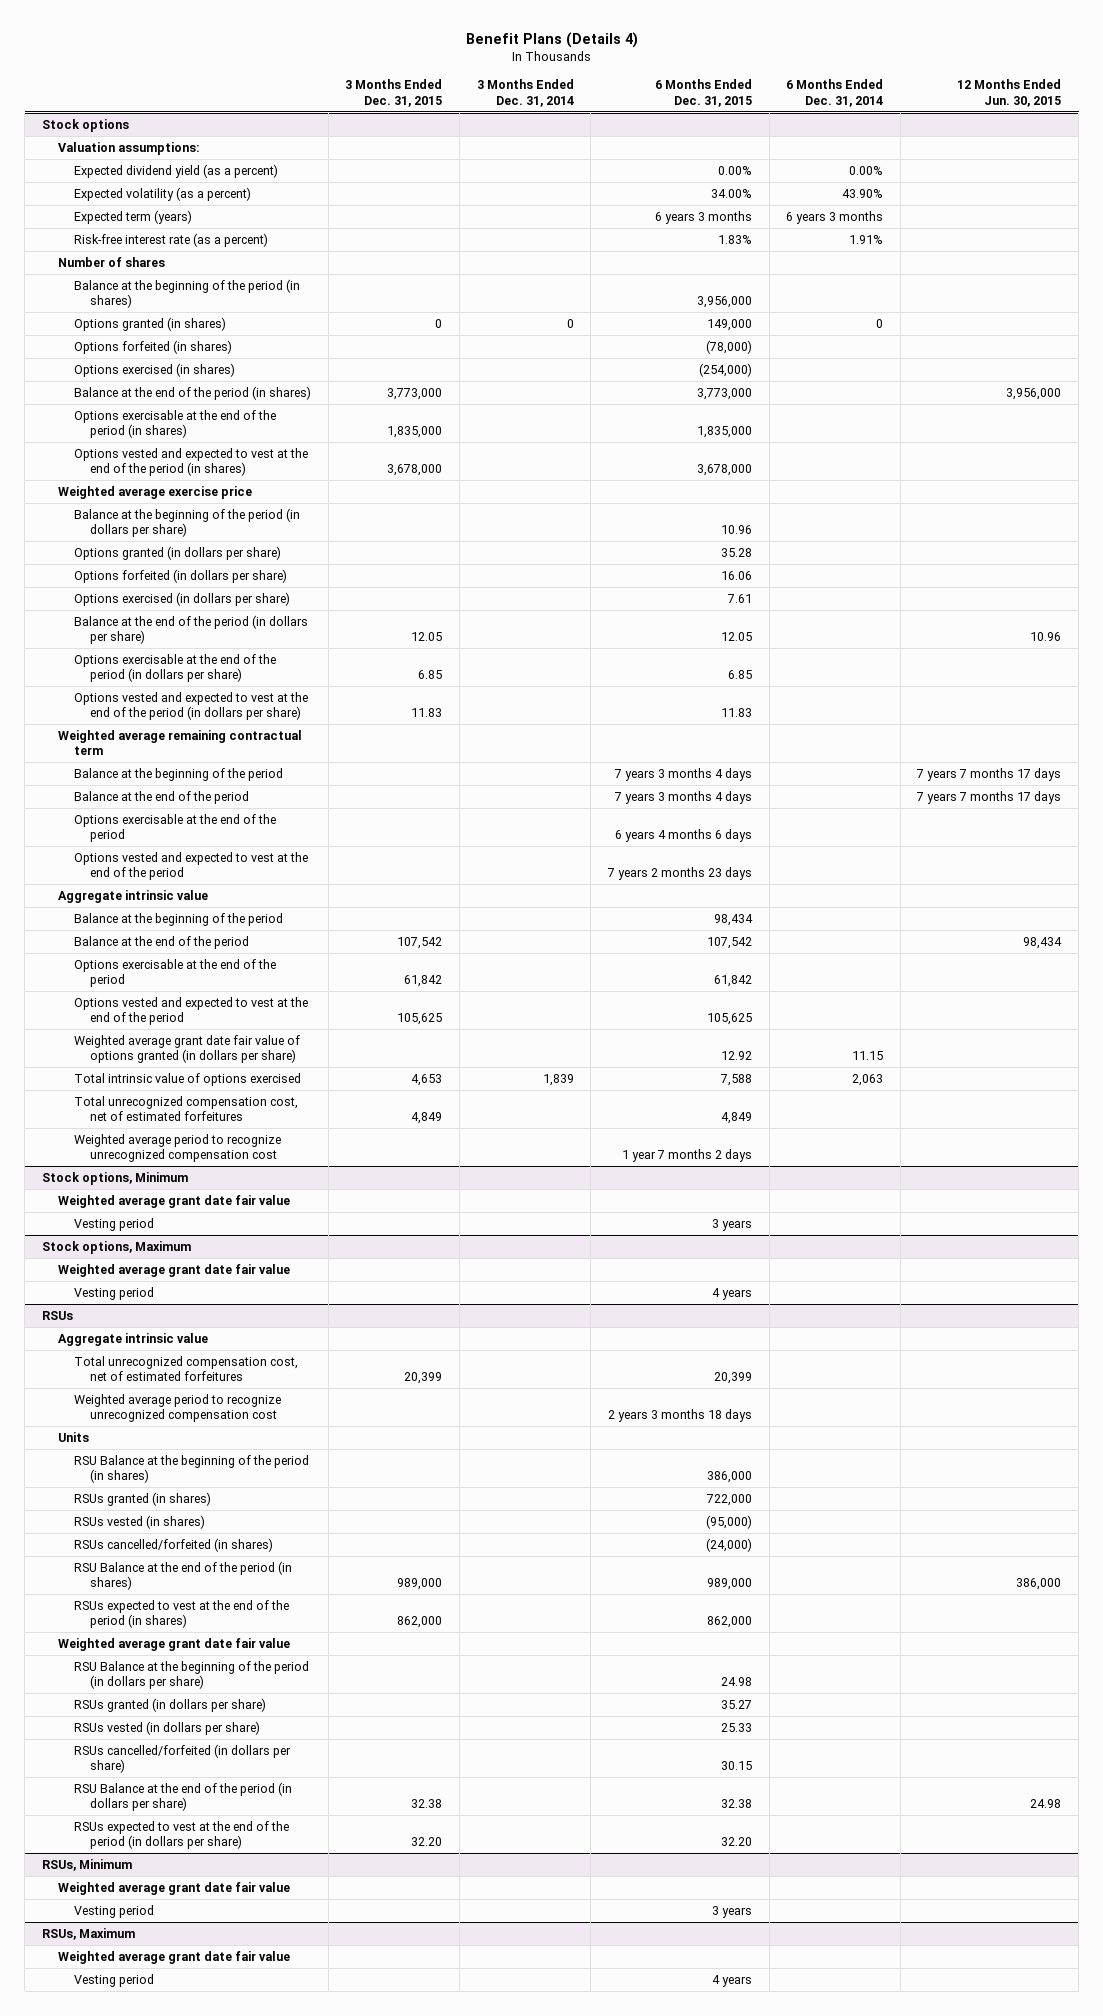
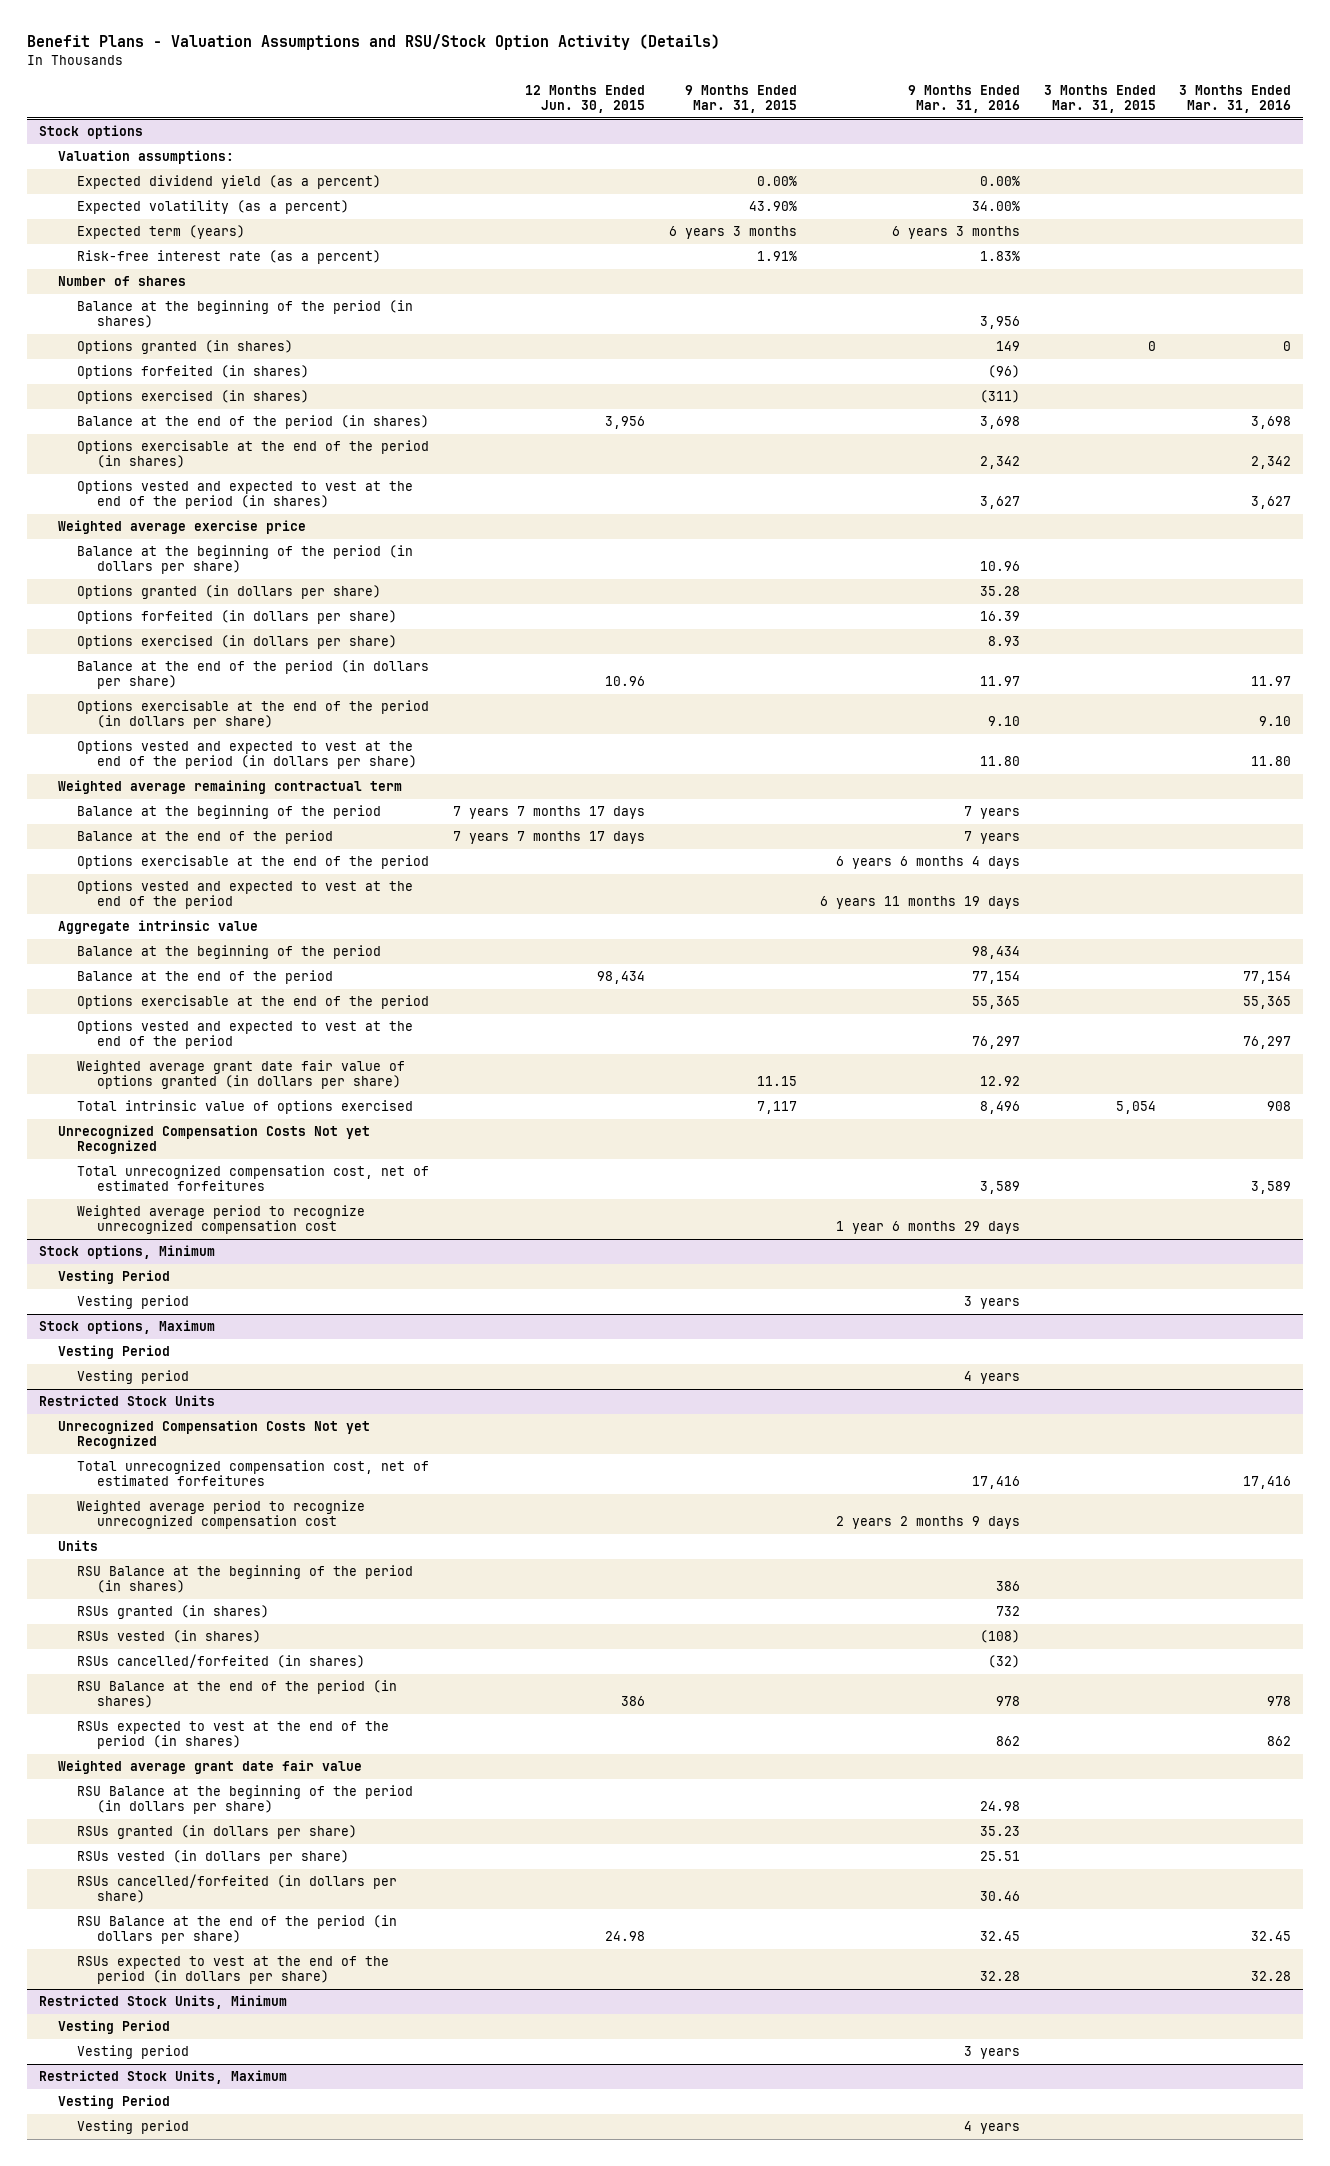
- Benefit Plans (Details 4)
+ Benefit Plans - Valuation Assumptions and RSU/Stock Option Activity (Details)
- | 3 Months Ended Dec. 31, 2015 | 3 Months Ended Dec. 31, 2014 | 6 Months Ended Dec. 31, 2015 | 6 Months Ended Dec. 31, 2014 | 12 Months Ended Jun. 30, 2015
+ | 12 Months Ended Jun. 30, 2015 | 9 Months Ended Mar. 31, 2015 | 9 Months Ended Mar. 31, 2016 | 3 Months Ended Mar. 31, 2015 | 3 Months Ended Mar. 31, 2016
@ Stock options
- Balance at the end of the period (in shares) | 3,773,000 | | 3,773,000 | | 3,956,000
+ Balance at the end of the period (in shares) | 3,956 | | 3,698 | | 3,698
+ Unrecognized Compensation Costs Not yet Recognized
@ Stock options, Minimum
- Weighted average grant date fair value
+ Vesting Period
@ Stock options, Maximum
- Weighted average grant date fair value
+ Vesting Period
- RSUs
- Aggregate intrinsic value
+ Restricted Stock Units
+ Unrecognized Compensation Costs Not yet Recognized
- RSU Balance at the end of the period (in shares) | 989,000 | | 989,000 | | 386,000
+ RSU Balance at the end of the period (in shares) | 386 | | 978 | | 978
- RSUs, Minimum
- Weighted average grant date fair value
- Vesting period | | | 3 years | |
- RSUs, Maximum
- Weighted average grant date fair value
- Vesting period | | | 4 years | |
+ Restricted Stock Units, Minimum
+ Vesting Period
+ Vesting period | | | 3 years | |
+ Restricted Stock Units, Maximum
+ Vesting Period
+ Vesting period | | | 4 years | |

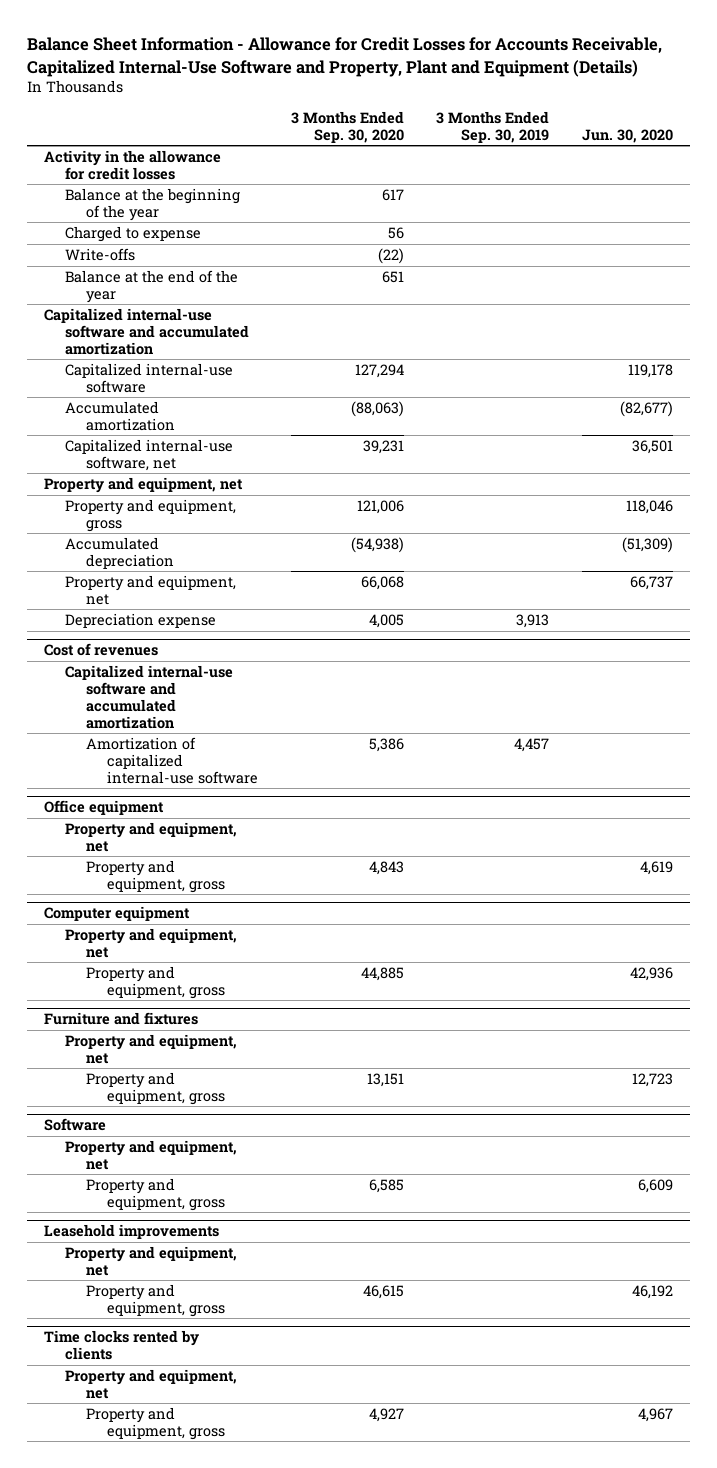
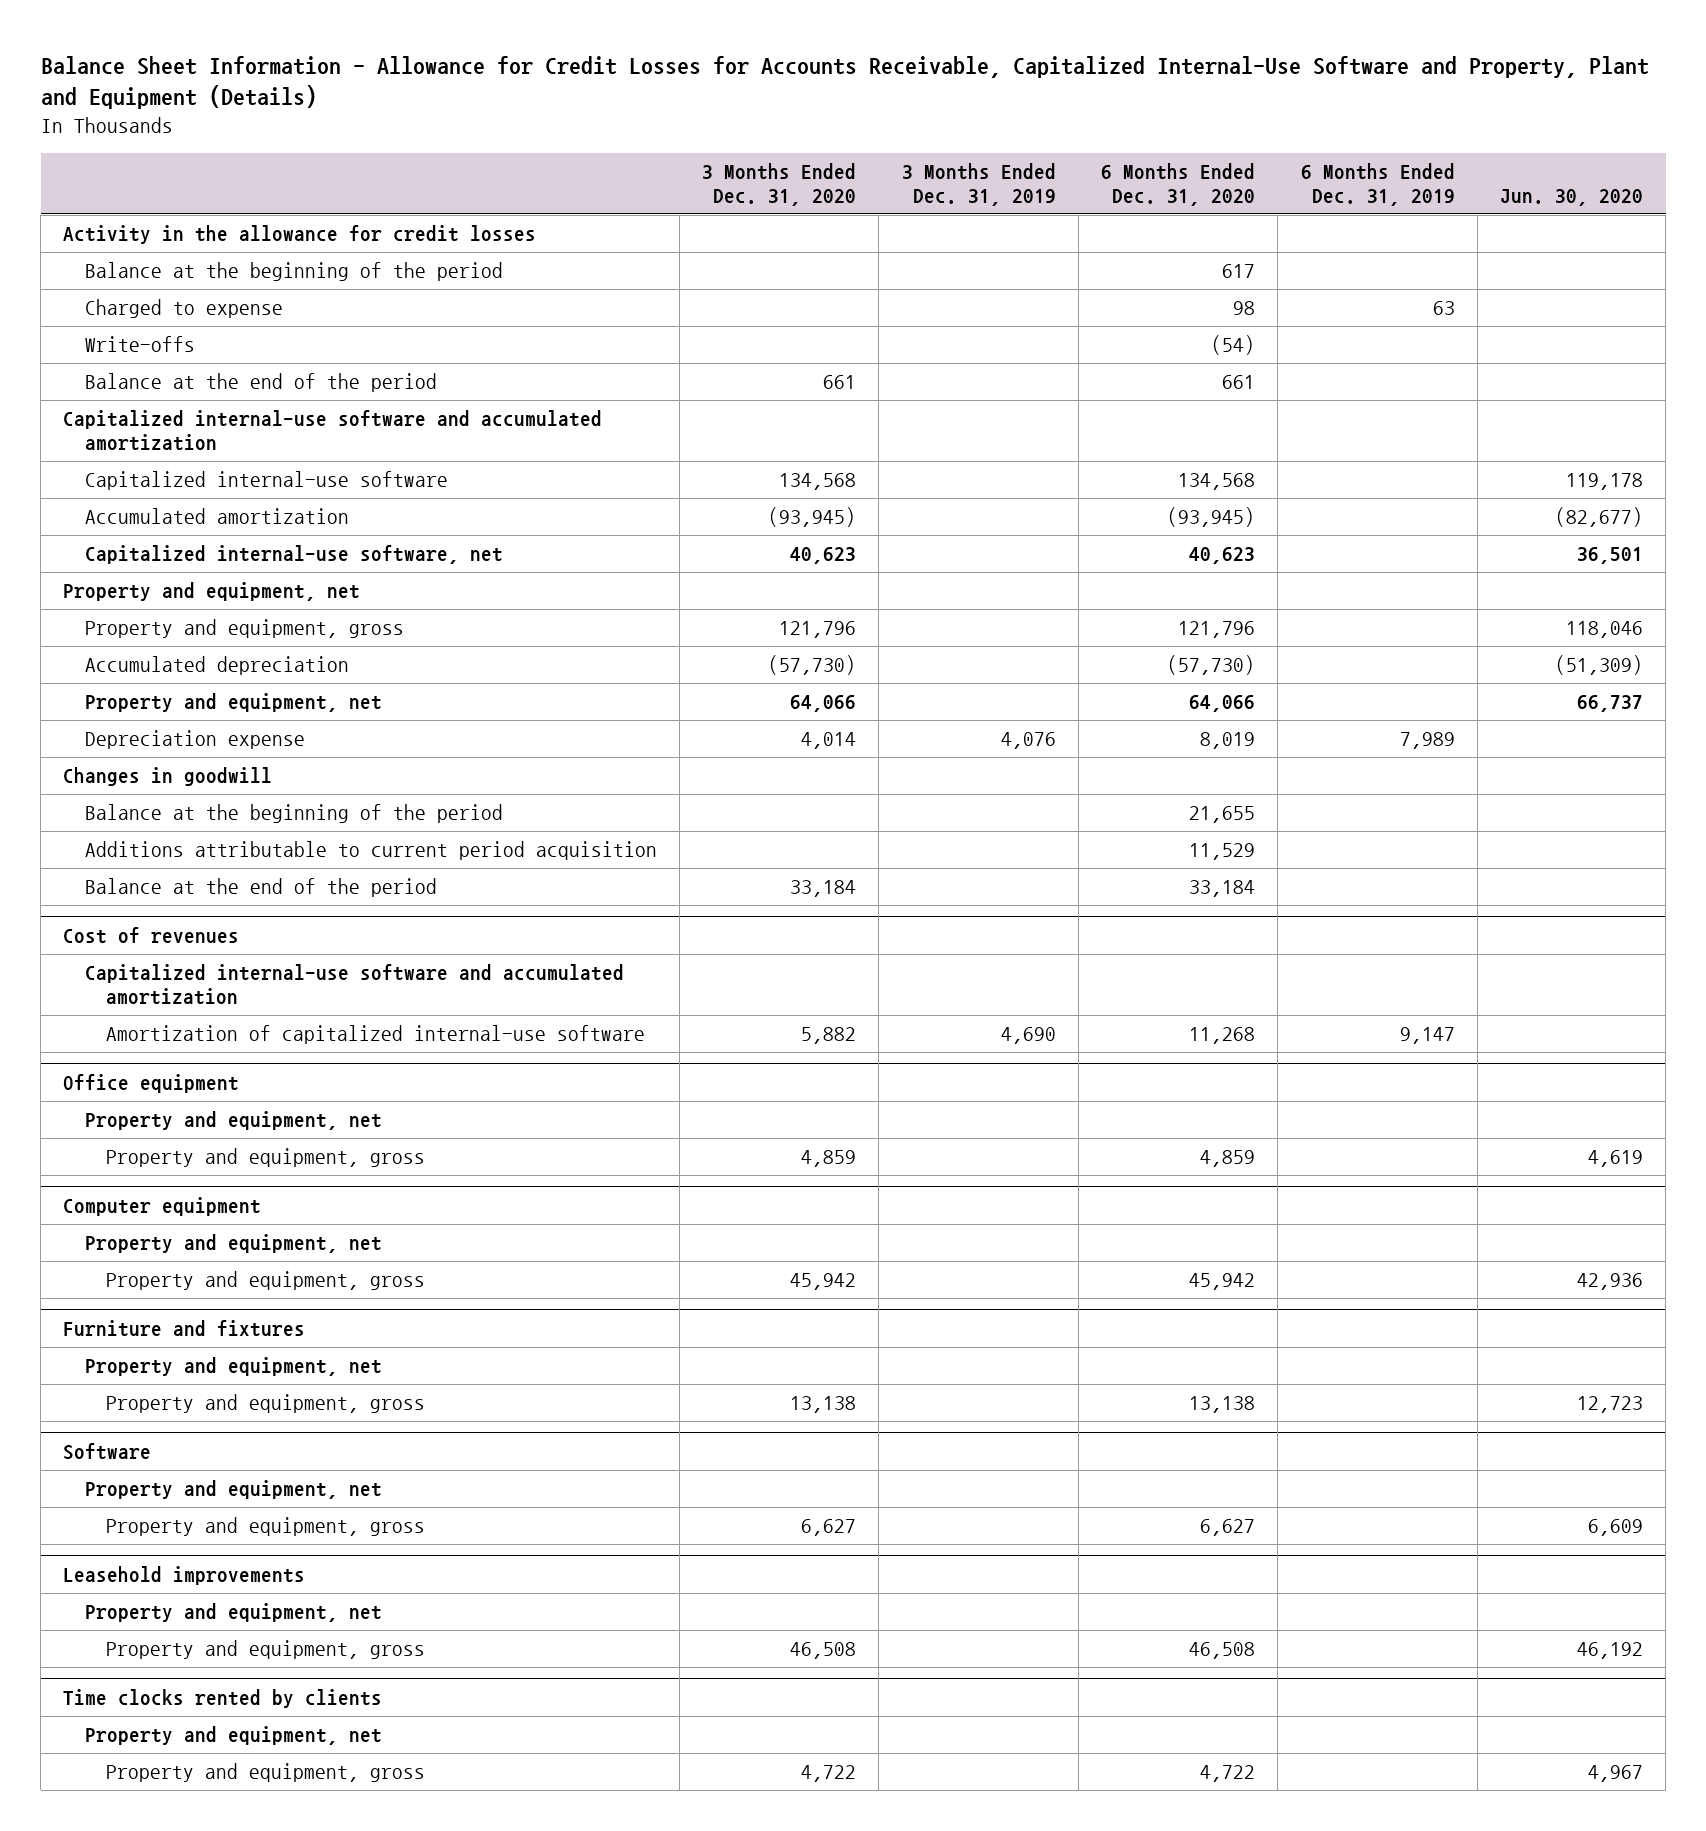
- | 3 Months Ended Sep. 30, 2020 | 3 Months Ended Sep. 30, 2019 | Jun. 30, 2020
+ | 3 Months Ended Dec. 31, 2020 | 3 Months Ended Dec. 31, 2019 | 6 Months Ended Dec. 31, 2020 | 6 Months Ended Dec. 31, 2019 | Jun. 30, 2020
- Balance at the beginning of the year | 617 | |
+ Balance at the beginning of the period | | | 617 | |
- Balance at the end of the year | 651 | |
+ Balance at the end of the period | 661 | | 661 | |
+ Changes in goodwill
+ Balance at the beginning of the period | | | 21,655 | |
+ Additions attributable to current period acquisition | | | 11,529 | |
+ Balance at the end of the period | 33,184 | | 33,184 | |

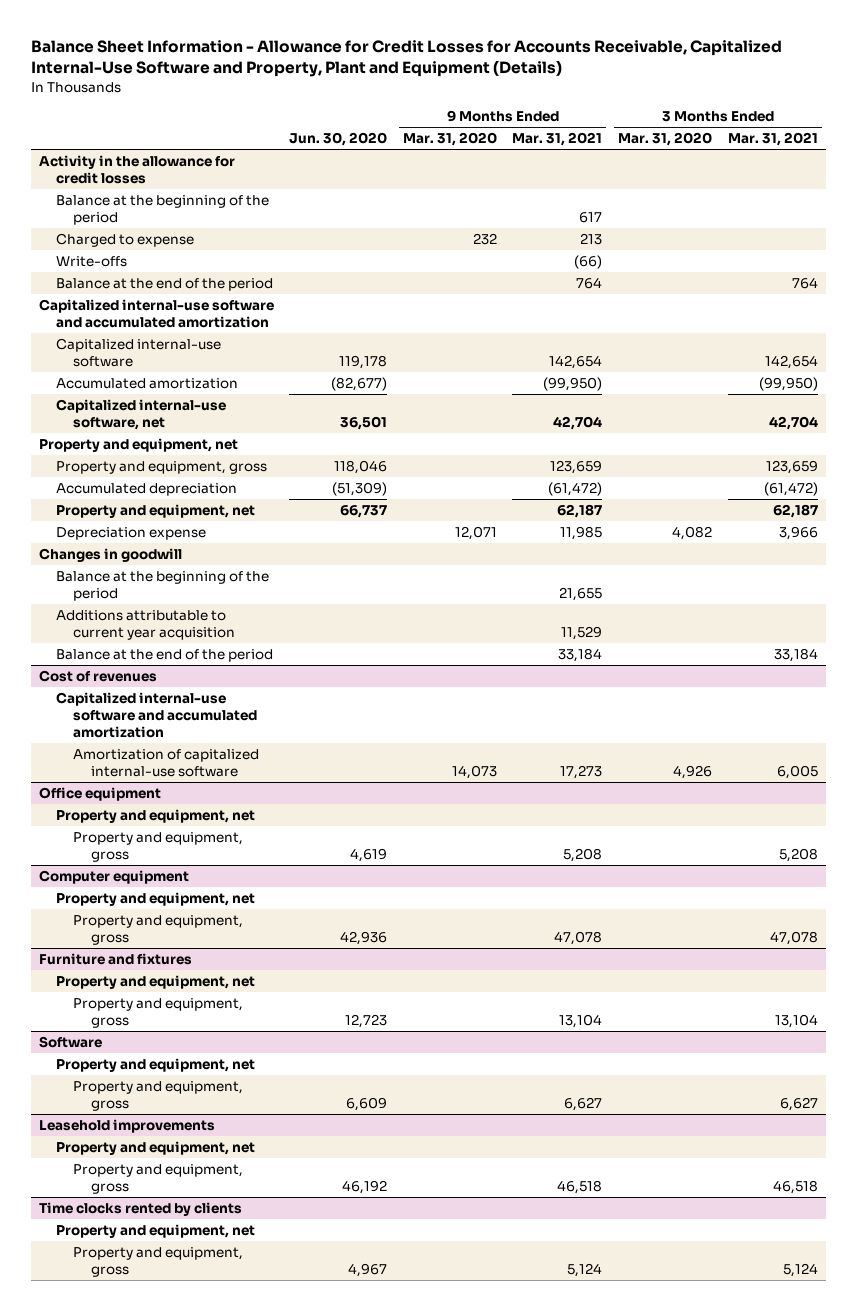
- | 3 Months Ended Dec. 31, 2020 | 3 Months Ended Dec. 31, 2019 | 6 Months Ended Dec. 31, 2020 | 6 Months Ended Dec. 31, 2019 | Jun. 30, 2020
+ | Jun. 30, 2020 | 9 Months Ended Mar. 31, 2020 | 9 Months Ended Mar. 31, 2021 | 3 Months Ended Mar. 31, 2020 | 3 Months Ended Mar. 31, 2021
- Additions attributable to current period acquisition | | | 11,529 | |
+ Additions attributable to current year acquisition | | | 11,529 | |

